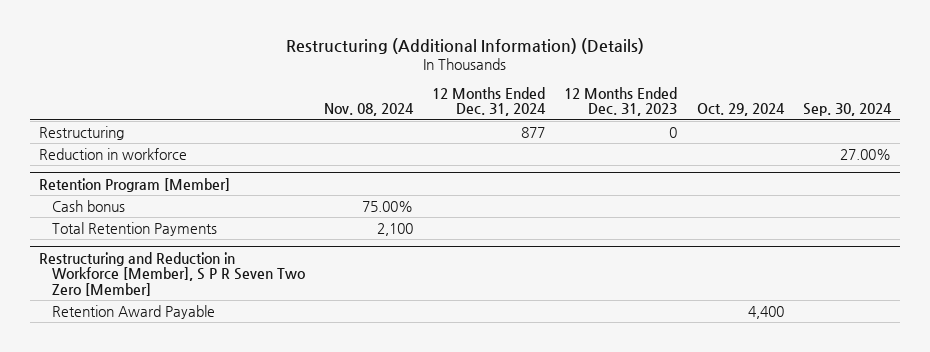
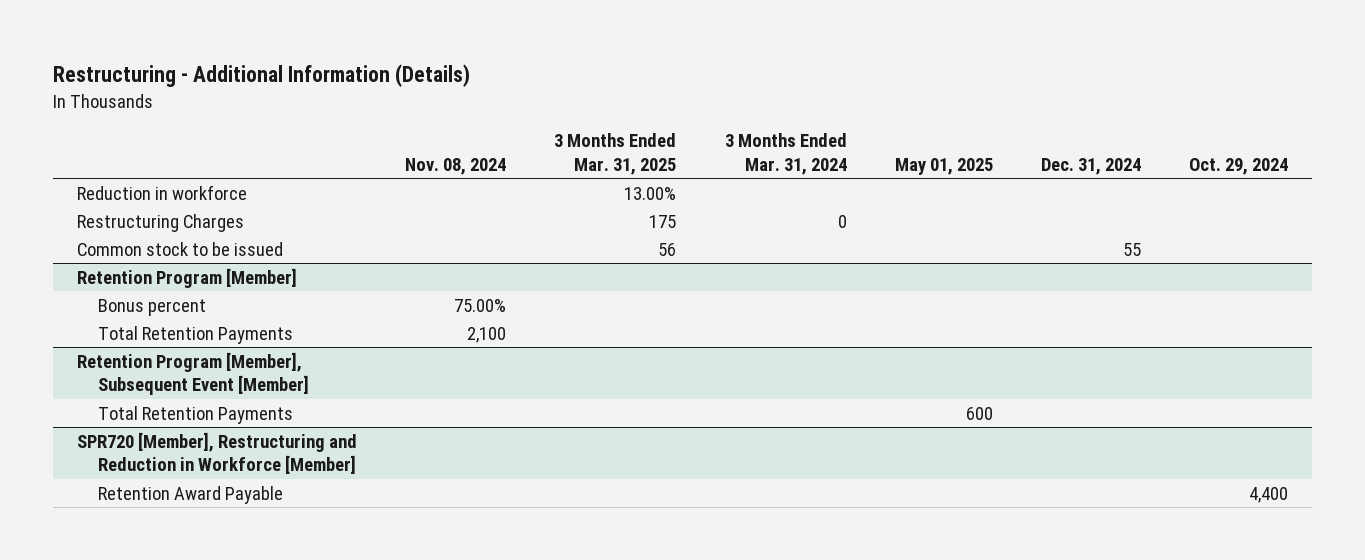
- Restructuring (Additional Information) (Details)
+ Restructuring - Additional Information (Details)
- | Nov. 08, 2024 | 12 Months Ended Dec. 31, 2024 | 12 Months Ended Dec. 31, 2023 | Oct. 29, 2024 | Sep. 30, 2024
+ | Nov. 08, 2024 | 3 Months Ended Mar. 31, 2025 | 3 Months Ended Mar. 31, 2024 | May 01, 2025 | Dec. 31, 2024 | Oct. 29, 2024
- Restructuring | | 877 | 0 | |
+ Restructuring Charges | | 175 | 0 | | |
+ Common stock to be issued | | 56 | | | 55 |
@ Retention Program [Member]
- Cash bonus | 75.00% | | | |
+ Bonus percent | 75.00% | | | | |
- Restructuring and Reduction in Workforce [Member], S P R Seven Two Zero [Member]
+ Retention Program [Member], Subsequent Event [Member]
+ Total Retention Payments | | | | 600 | |
+ SPR720 [Member], Restructuring and Reduction in Workforce [Member]

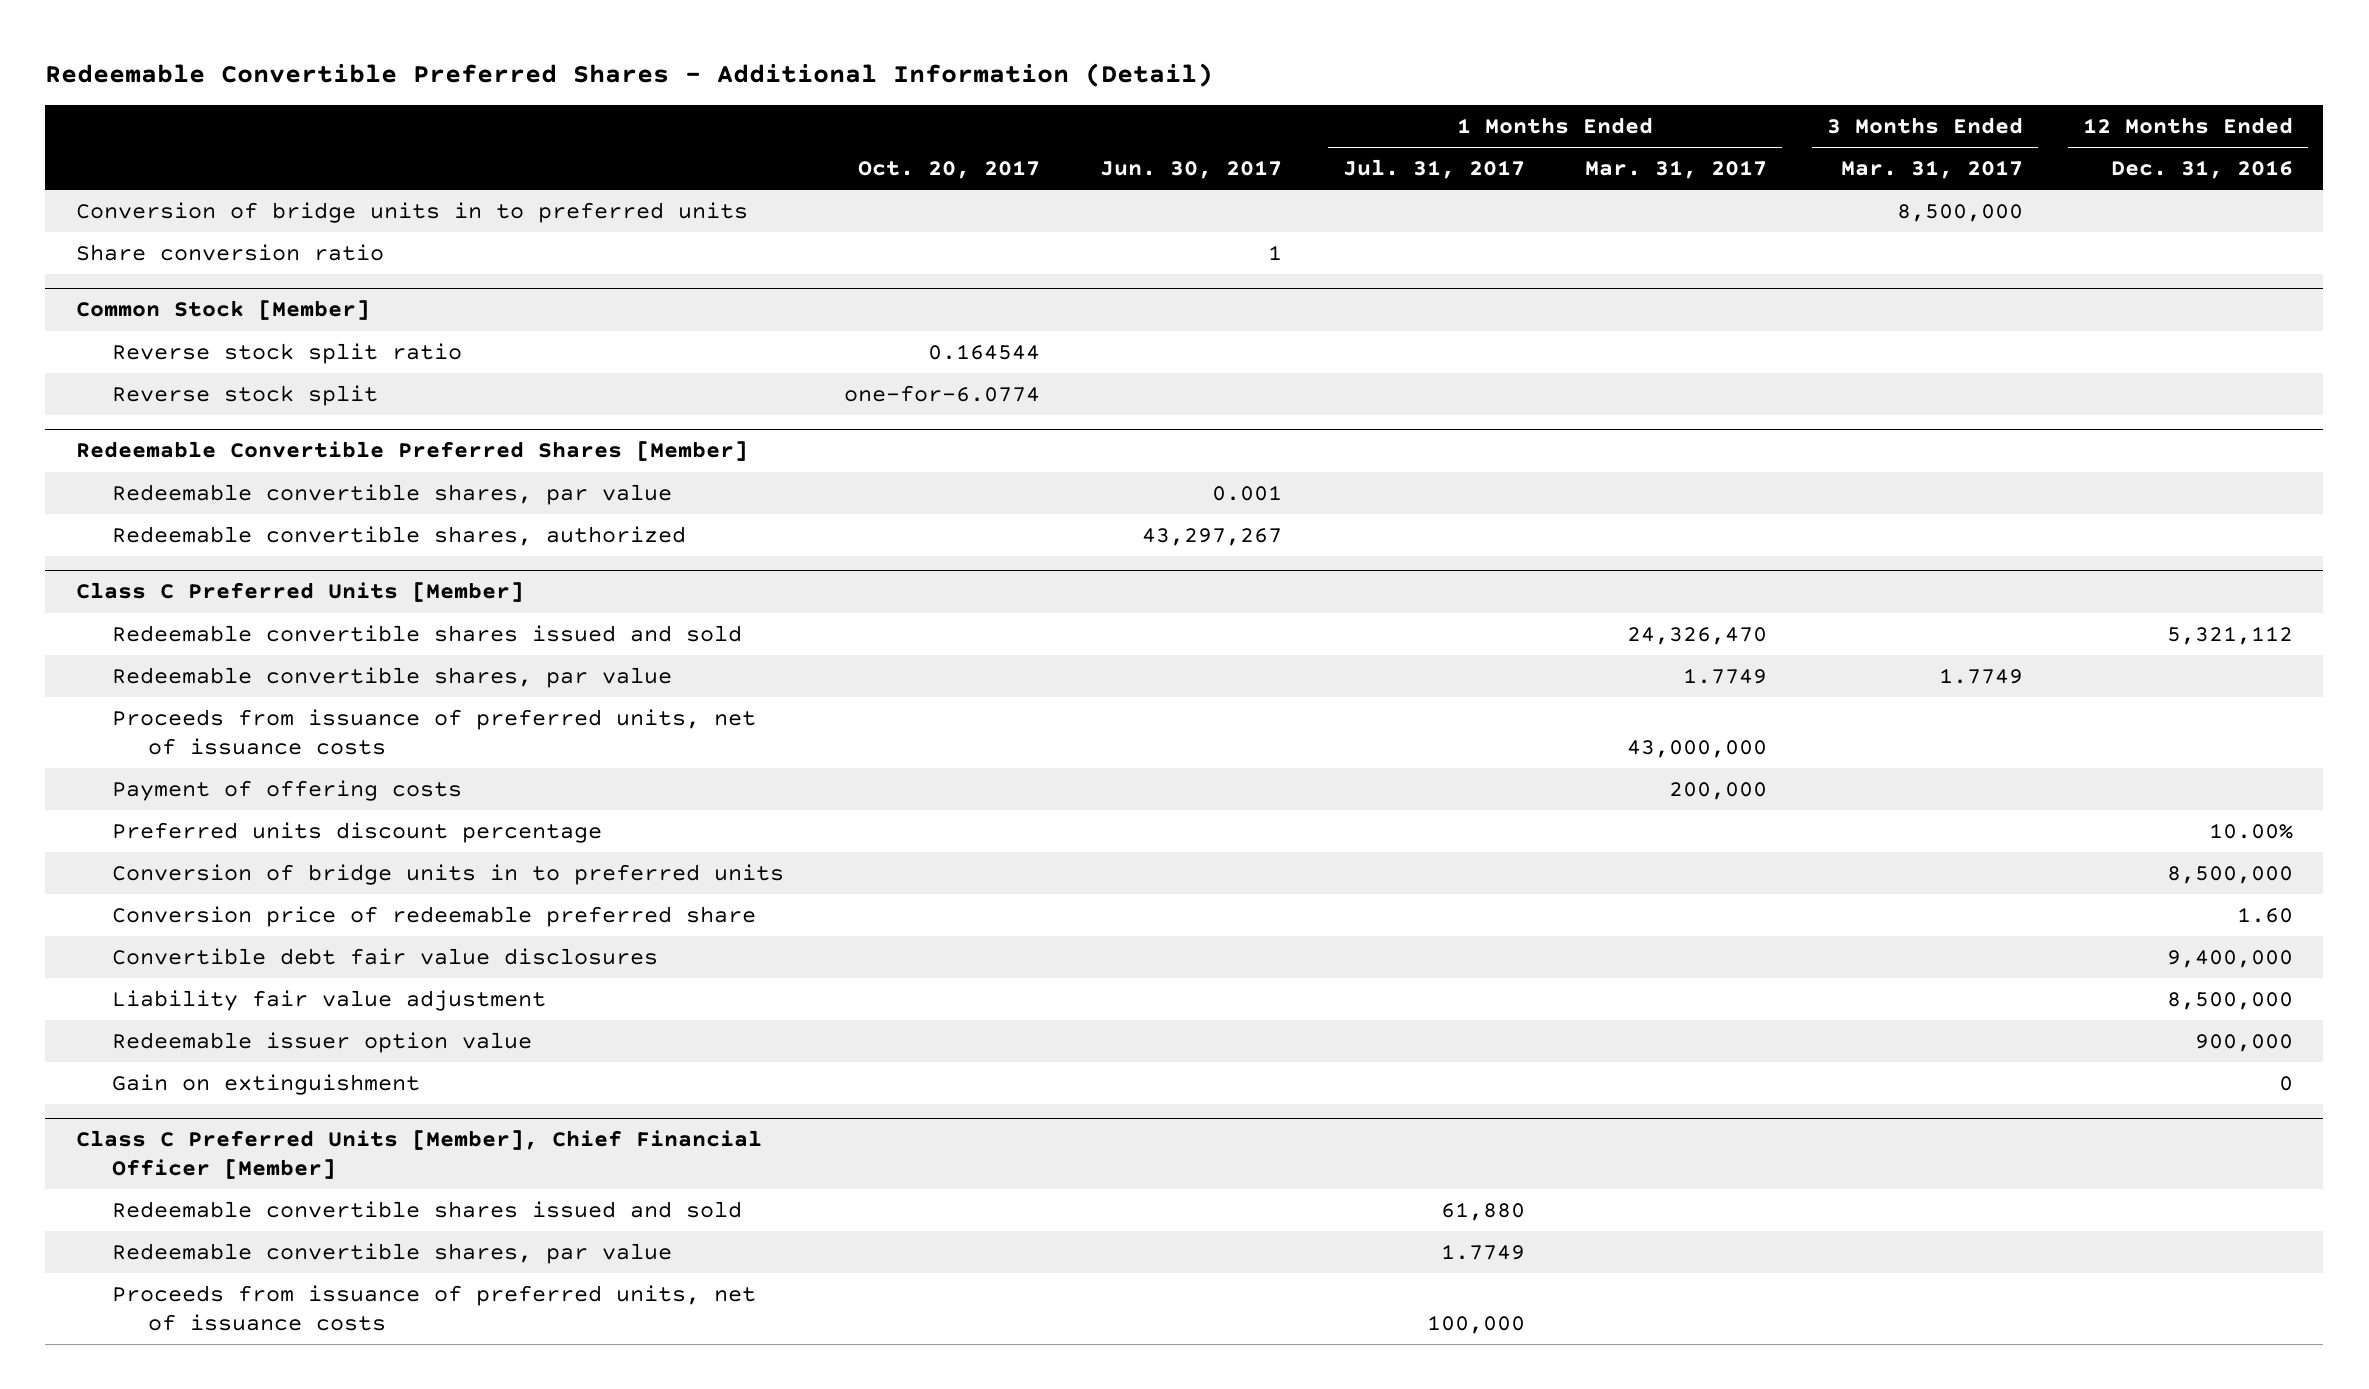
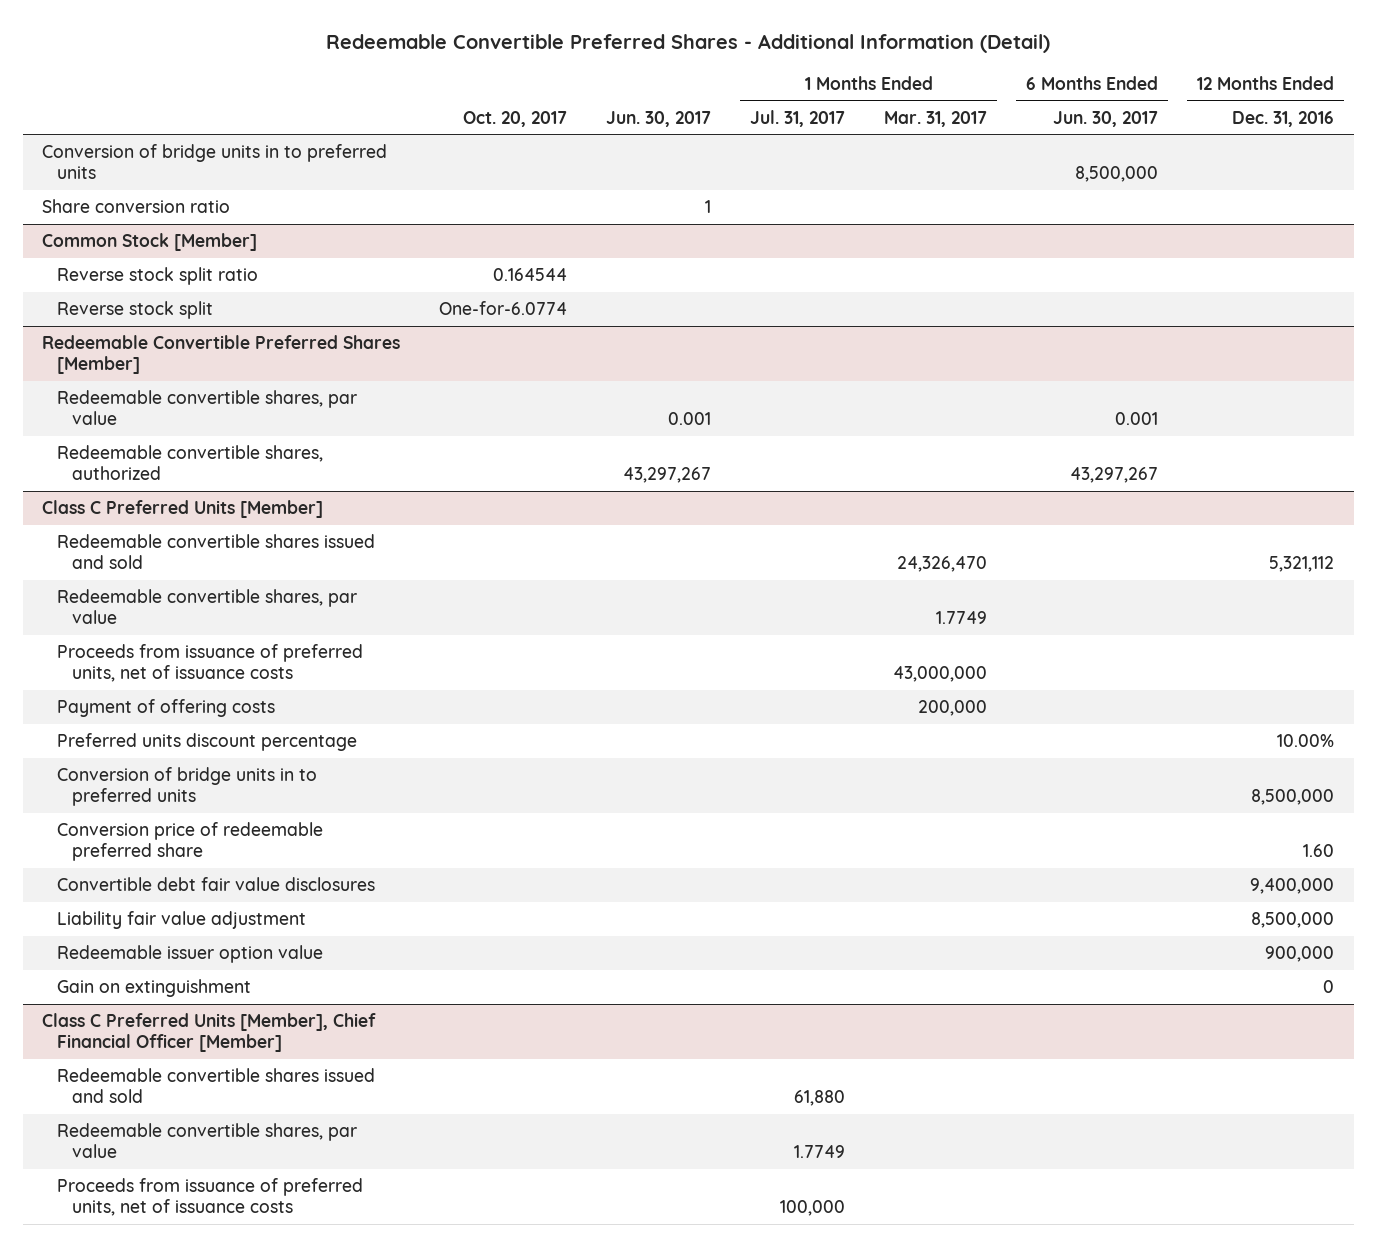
- | Oct. 20, 2017 | Jun. 30, 2017 | 1 Months Ended Jul. 31, 2017 | 1 Months Ended Mar. 31, 2017 | 3 Months Ended Mar. 31, 2017 | 12 Months Ended Dec. 31, 2016
+ | Oct. 20, 2017 | Jun. 30, 2017 | 1 Months Ended Jul. 31, 2017 | 1 Months Ended Mar. 31, 2017 | 6 Months Ended Jun. 30, 2017 | 12 Months Ended Dec. 31, 2016
@ Common Stock [Member]
- Reverse stock split | one-for-6.0774 | | | | |
+ Reverse stock split | One-for-6.0774 | | | | |

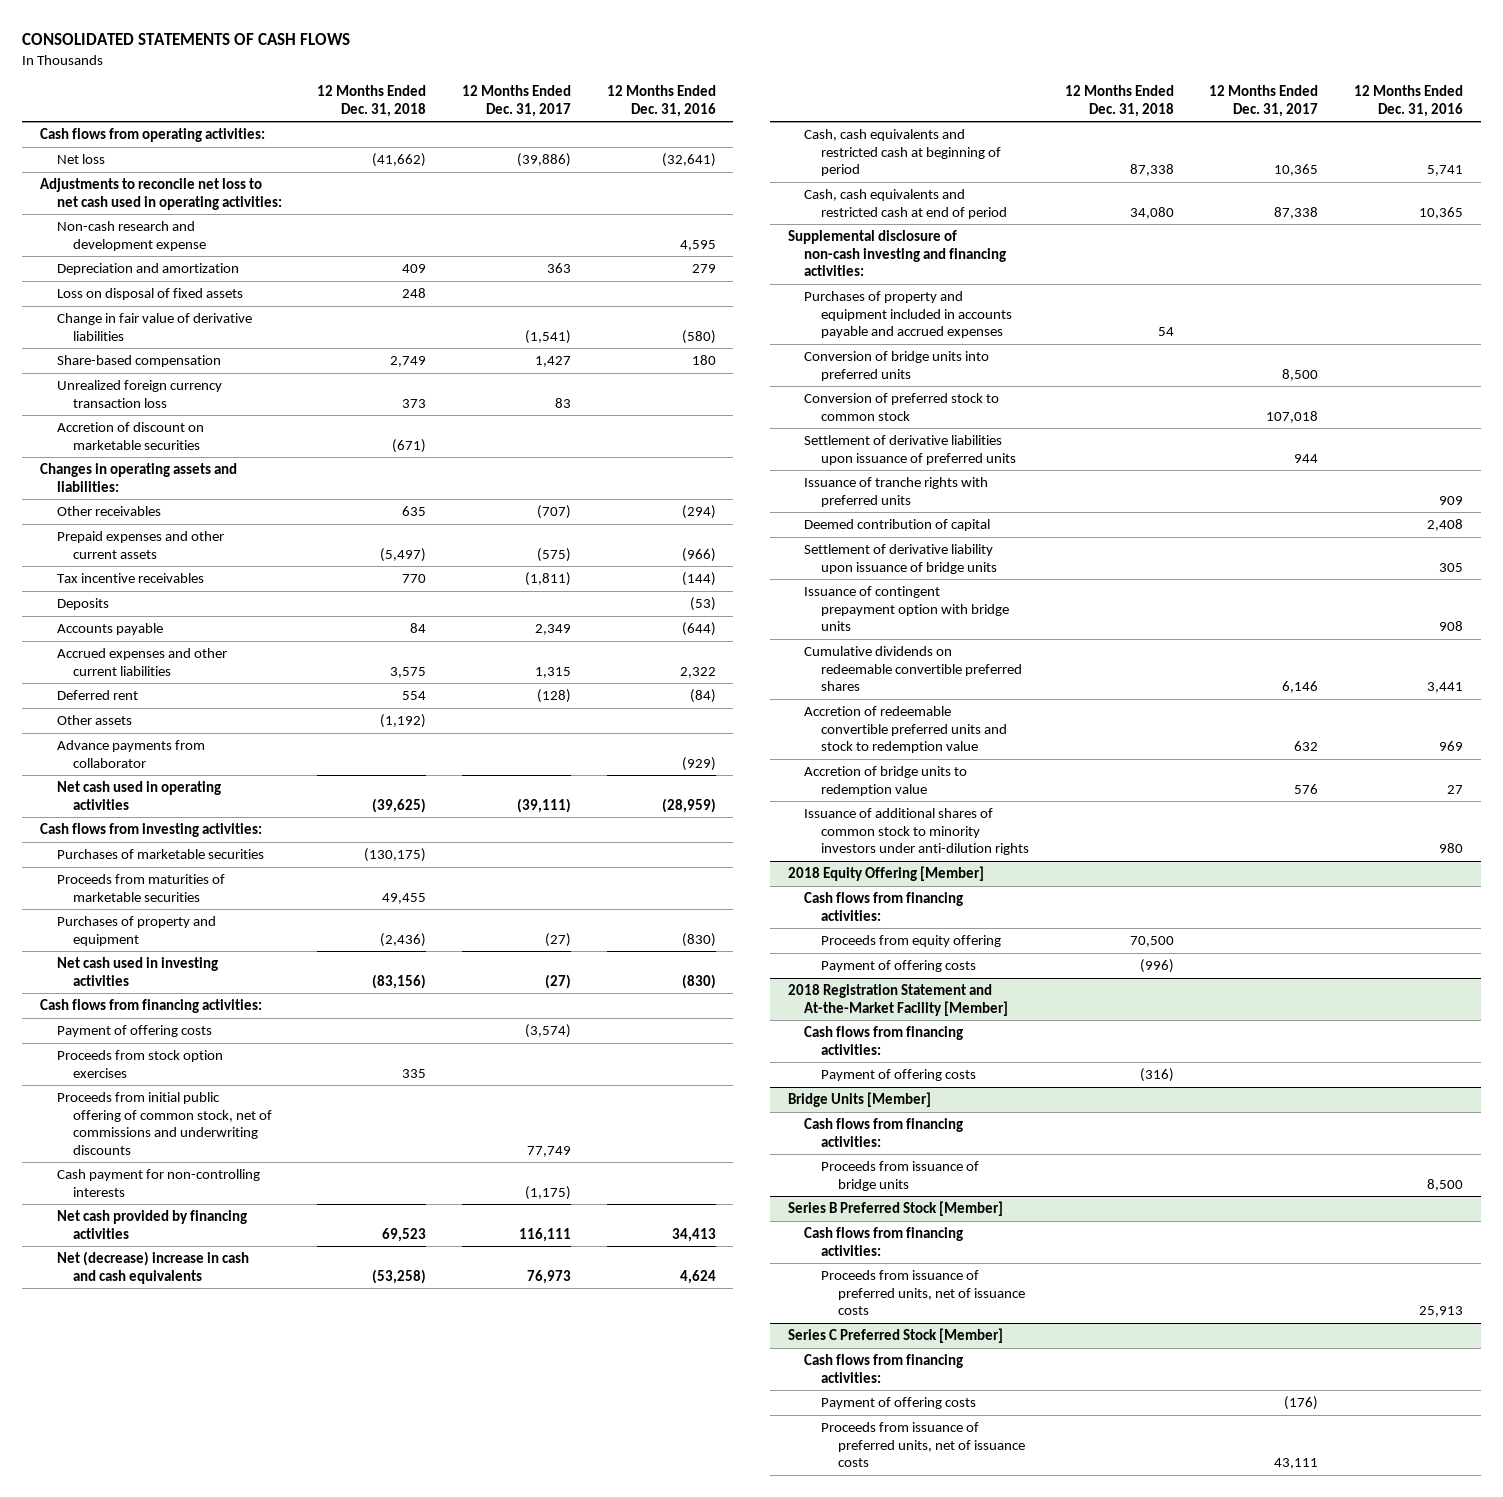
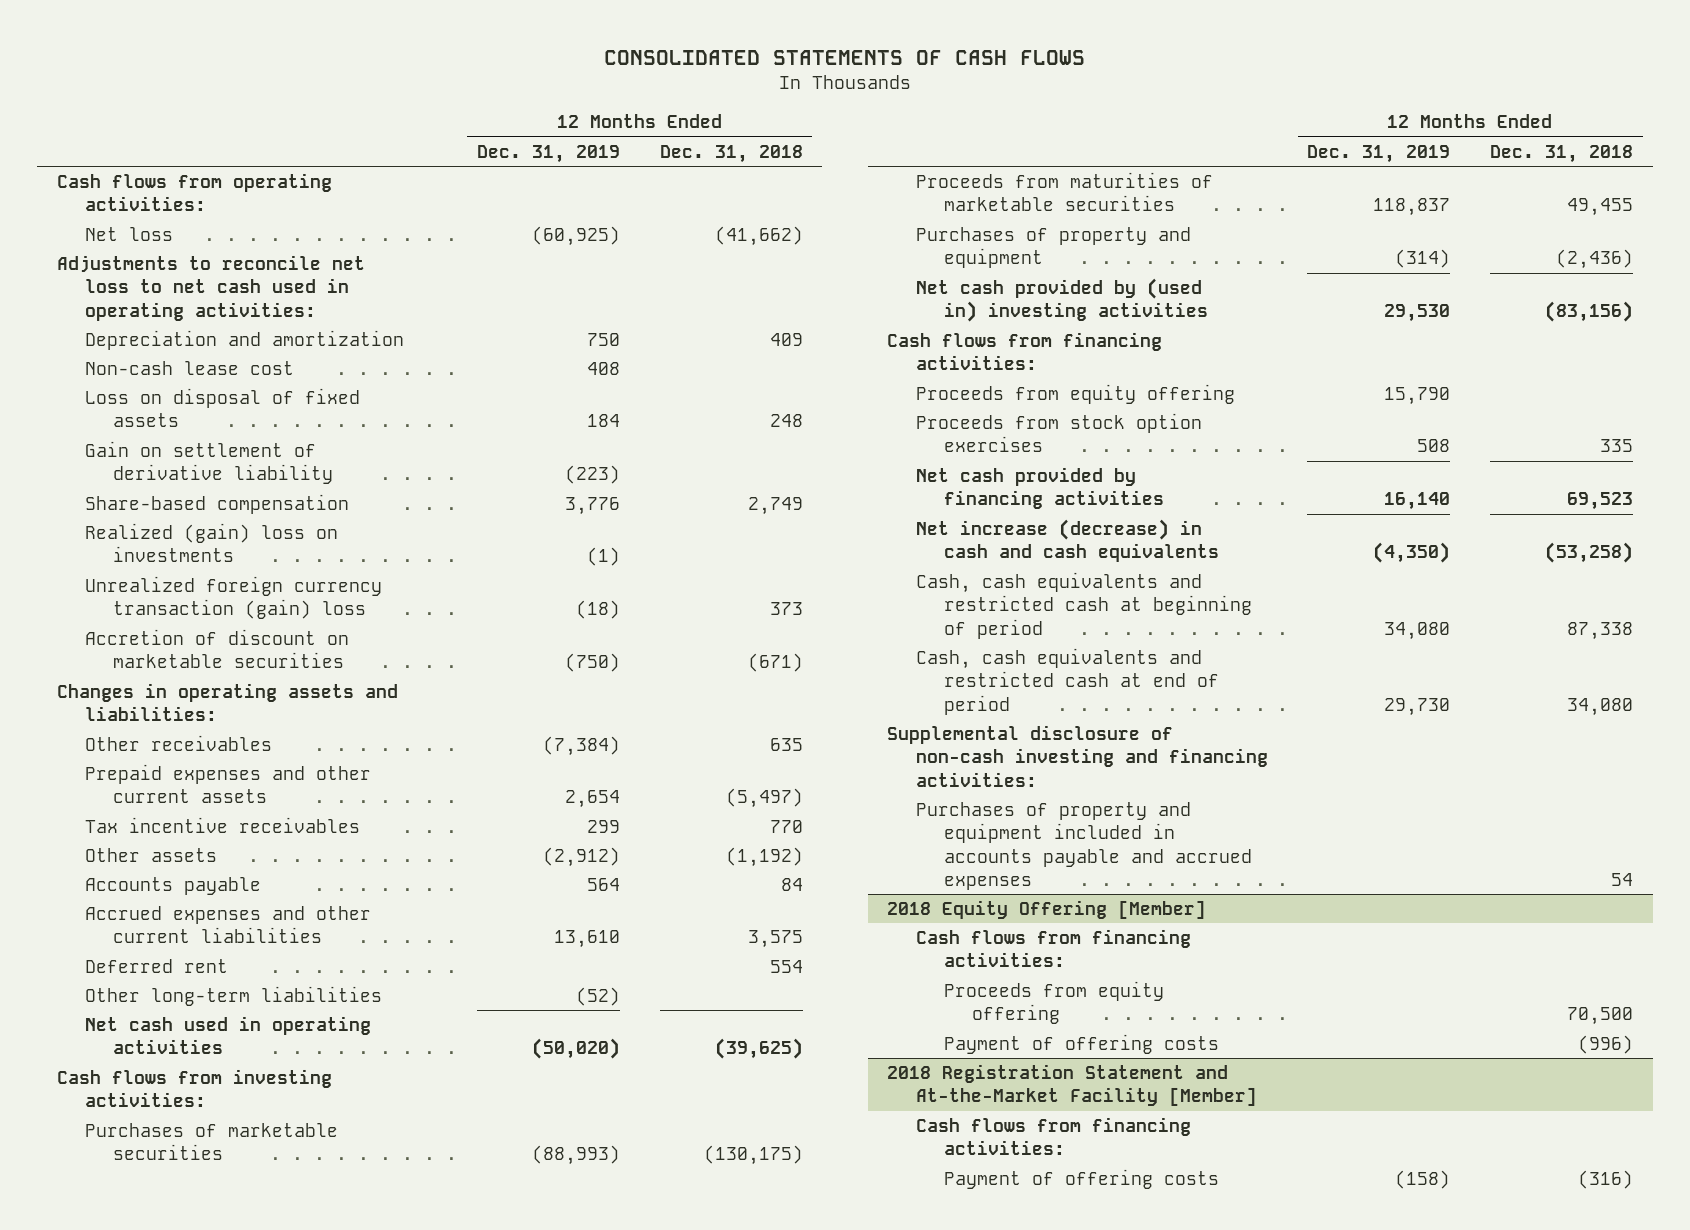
- | 12 Months Ended Dec. 31, 2018 | 12 Months Ended Dec. 31, 2017 | 12 Months Ended Dec. 31, 2016
+ | 12 Months Ended Dec. 31, 2019 | 12 Months Ended Dec. 31, 2018
- Non-cash research and development expense | | | 4,595
+ Non-cash lease cost | 408 |
- Change in fair value of derivative liabilities | | (1,541) | (580)
+ Gain on settlement of derivative liability | (223) |
- Unrealized foreign currency transaction loss | 373 | 83 |
+ Realized (gain) loss on investments | (1) |
+ Unrealized foreign currency transaction (gain) loss | (18) | 373
- Deposits | | | (53)
moved up: Other assets | (2,912) | (1,192)
- Advance payments from collaborator | | | (929)
+ Other long-term liabilities | (52) |
- Net cash used in investing activities | (83,156) | (27) | (830)
+ Net cash provided by (used in) investing activities | 29,530 | (83,156)
- Payment of offering costs | | (3,574) |
+ Proceeds from equity offering | 15,790 |
- Proceeds from initial public offering of common stock, net of commissions and underwriting discounts | | 77,749 |
- Cash payment for non-controlling interests | | (1,175) |
- Net (decrease) increase in cash and cash equivalents | (53,258) | 76,973 | 4,624
+ Net increase (decrease) in cash and cash equivalents | (4,350) | (53,258)
- Conversion of bridge units into preferred units | | 8,500 |
- Conversion of preferred stock to common stock | | 107,018 |
- Settlement of derivative liabilities upon issuance of preferred units | | 944 |
- Issuance of tranche rights with preferred units | | | 909
- Deemed contribution of capital | | | 2,408
- Settlement of derivative liability upon issuance of bridge units | | | 305
- Issuance of contingent prepayment option with bridge units | | | 908
- Cumulative dividends on redeemable convertible preferred shares | | 6,146 | 3,441
- Accretion of redeemable convertible preferred units and stock to redemption value | | 632 | 969
- Accretion of bridge units to redemption value | | 576 | 27
- Issuance of additional shares of common stock to minority investors under anti-dilution rights | | | 980
- Bridge Units [Member]
- Cash flows from financing activities:
- Proceeds from issuance of bridge units | | | 8,500
- Series B Preferred Stock [Member]
- Cash flows from financing activities:
- Proceeds from issuance of preferred units, net of issuance costs | | | 25,913
- Series C Preferred Stock [Member]
- Cash flows from financing activities:
- Payment of offering costs | | (176) |
- Proceeds from issuance of preferred units, net of issuance costs | | 43,111 |

